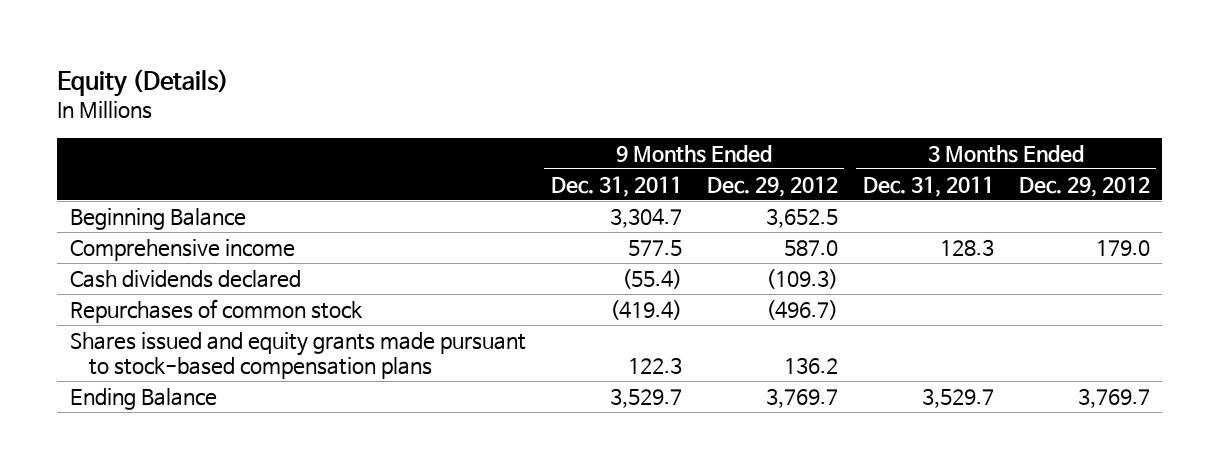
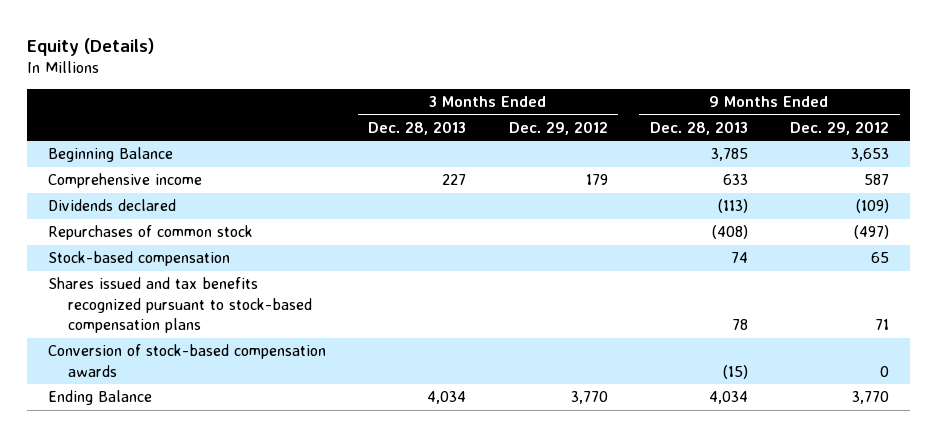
- | 9 Months Ended Dec. 31, 2011 | 9 Months Ended Dec. 29, 2012 | 3 Months Ended Dec. 31, 2011 | 3 Months Ended Dec. 29, 2012
+ | 3 Months Ended Dec. 28, 2013 | 3 Months Ended Dec. 29, 2012 | 9 Months Ended Dec. 28, 2013 | 9 Months Ended Dec. 29, 2012
- Beginning Balance | 3,304.7 | 3,652.5 | |
- Comprehensive income | 577.5 | 587.0 | 128.3 | 179.0
- Cash dividends declared | (55.4) | (109.3) | |
- Repurchases of common stock | (419.4) | (496.7) | |
- Shares issued and equity grants made pursuant to stock-based compensation plans | 122.3 | 136.2 | |
- Ending Balance | 3,529.7 | 3,769.7 | 3,529.7 | 3,769.7
+ Beginning Balance | | | 3,785 | 3,653
+ Comprehensive income | 227 | 179 | 633 | 587
+ Dividends declared | | | (113) | (109)
+ Repurchases of common stock | | | (408) | (497)
+ Stock-based compensation | | | 74 | 65
+ Shares issued and tax benefits recognized pursuant to stock-based compensation plans | | | 78 | 71
+ Conversion of stock-based compensation awards | | | (15) | 0
+ Ending Balance | 4,034 | 3,770 | 4,034 | 3,770

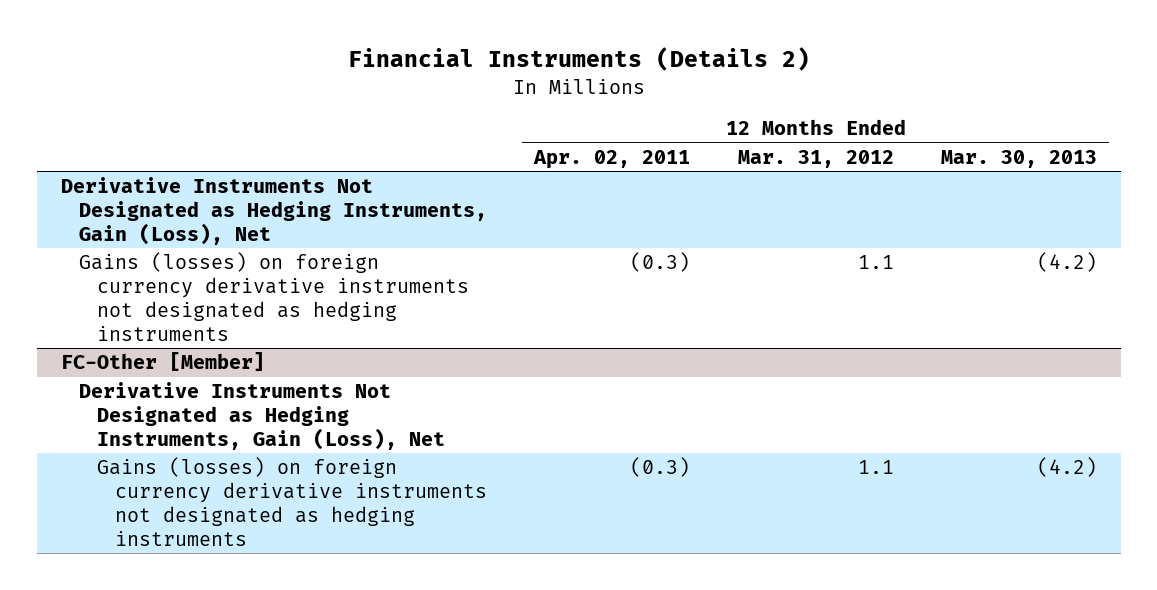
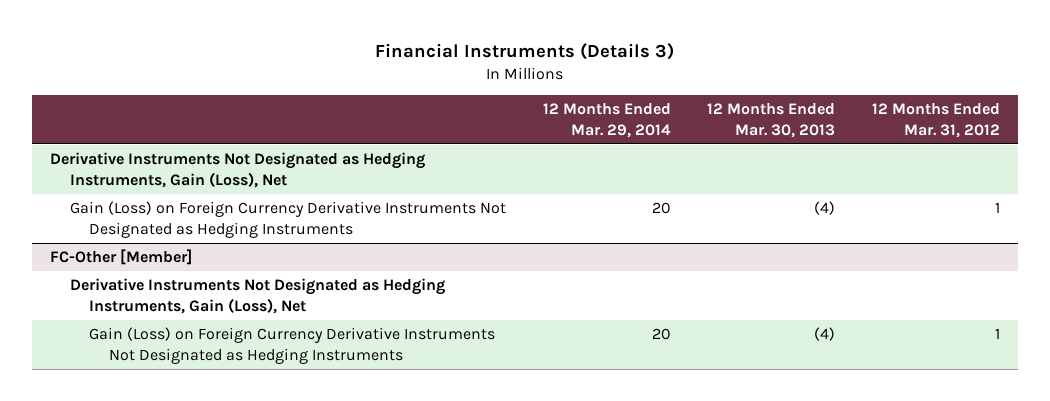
- Financial Instruments (Details 2)
+ Financial Instruments (Details 3)
- | 12 Months Ended Apr. 02, 2011 | 12 Months Ended Mar. 31, 2012 | 12 Months Ended Mar. 30, 2013
+ | 12 Months Ended Mar. 29, 2014 | 12 Months Ended Mar. 30, 2013 | 12 Months Ended Mar. 31, 2012
- Gains (losses) on foreign currency derivative instruments not designated as hedging instruments | (0.3) | 1.1 | (4.2)
+ Gain (Loss) on Foreign Currency Derivative Instruments Not Designated as Hedging Instruments | 20 | (4) | 1
@ FC-Other [Member]
- Gains (losses) on foreign currency derivative instruments not designated as hedging instruments | (0.3) | 1.1 | (4.2)
+ Gain (Loss) on Foreign Currency Derivative Instruments Not Designated as Hedging Instruments | 20 | (4) | 1

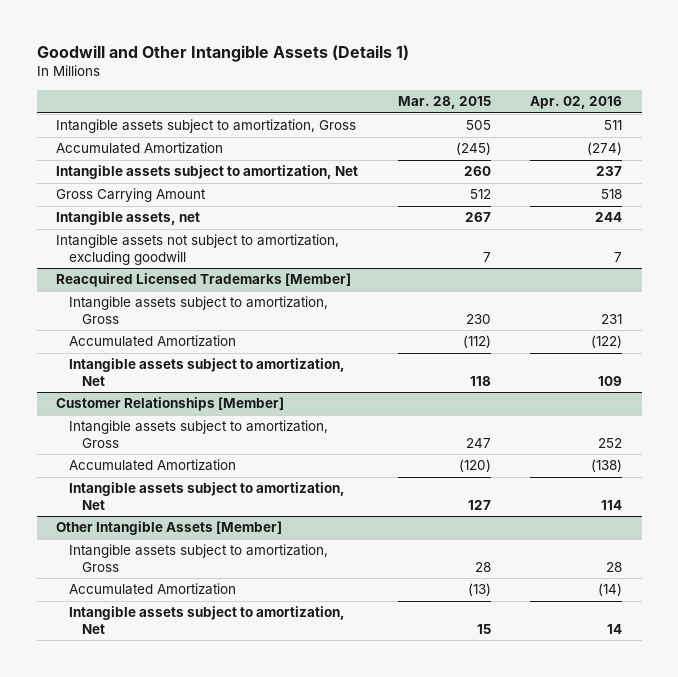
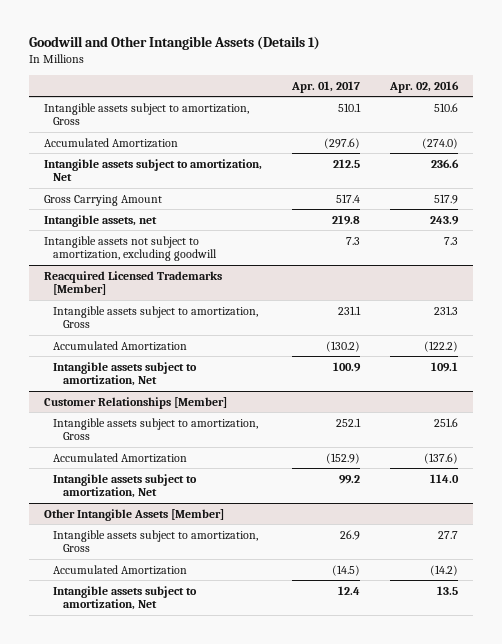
- | Mar. 28, 2015 | Apr. 02, 2016
+ | Apr. 01, 2017 | Apr. 02, 2016
- Intangible assets subject to amortization, Gross | 505 | 511
- Accumulated Amortization | (245) | (274)
- Intangible assets subject to amortization, Net | 260 | 237
- Gross Carrying Amount | 512 | 518
- Intangible assets, net | 267 | 244
- Intangible assets not subject to amortization, excluding goodwill | 7 | 7
+ Intangible assets subject to amortization, Gross | 510.1 | 510.6
+ Accumulated Amortization | (297.6) | (274.0)
+ Intangible assets subject to amortization, Net | 212.5 | 236.6
+ Gross Carrying Amount | 517.4 | 517.9
+ Intangible assets, net | 219.8 | 243.9
+ Intangible assets not subject to amortization, excluding goodwill | 7.3 | 7.3
@ Reacquired Licensed Trademarks [Member]
- Intangible assets subject to amortization, Gross | 230 | 231
- Accumulated Amortization | (112) | (122)
- Intangible assets subject to amortization, Net | 118 | 109
+ Intangible assets subject to amortization, Gross | 231.1 | 231.3
+ Accumulated Amortization | (130.2) | (122.2)
+ Intangible assets subject to amortization, Net | 100.9 | 109.1
@ Customer Relationships [Member]
- Intangible assets subject to amortization, Gross | 247 | 252
- Accumulated Amortization | (120) | (138)
- Intangible assets subject to amortization, Net | 127 | 114
+ Intangible assets subject to amortization, Gross | 252.1 | 251.6
+ Accumulated Amortization | (152.9) | (137.6)
+ Intangible assets subject to amortization, Net | 99.2 | 114.0
@ Other Intangible Assets [Member]
- Intangible assets subject to amortization, Gross | 28 | 28
- Accumulated Amortization | (13) | (14)
- Intangible assets subject to amortization, Net | 15 | 14
+ Intangible assets subject to amortization, Gross | 26.9 | 27.7
+ Accumulated Amortization | (14.5) | (14.2)
+ Intangible assets subject to amortization, Net | 12.4 | 13.5

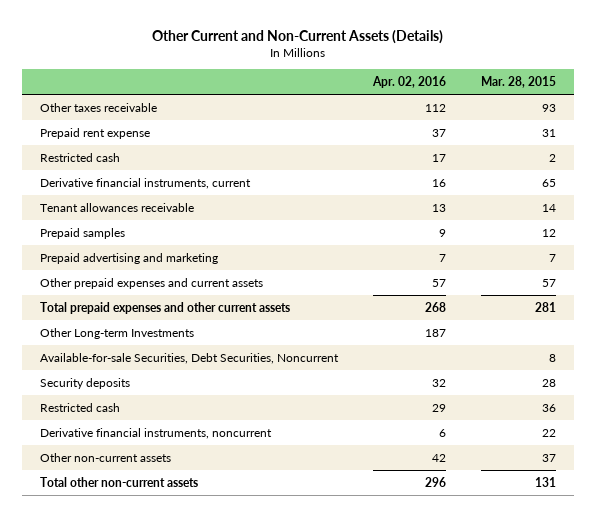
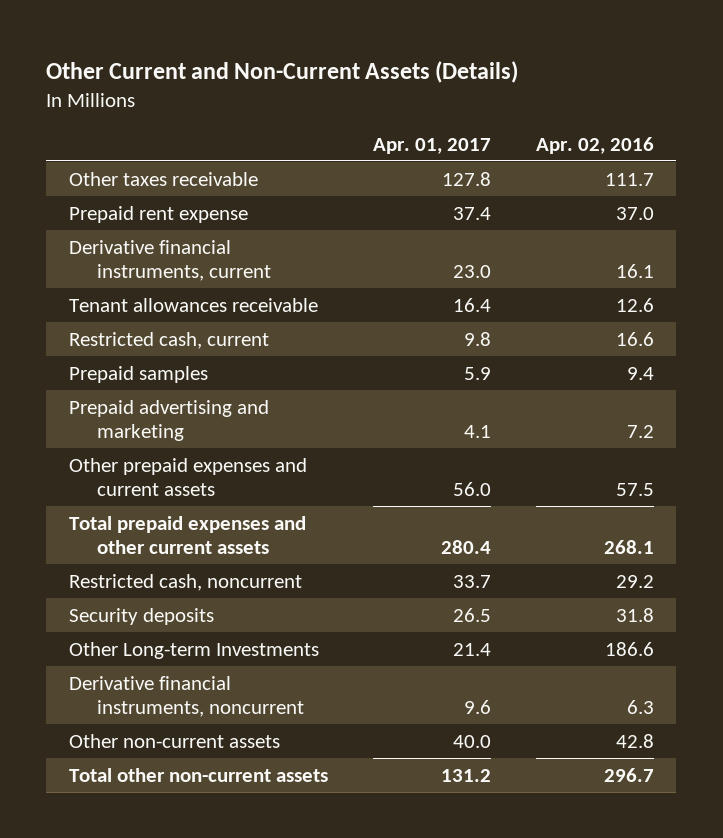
- | Apr. 02, 2016 | Mar. 28, 2015
+ | Apr. 01, 2017 | Apr. 02, 2016
- Other taxes receivable | 112 | 93
- Prepaid rent expense | 37 | 31
- Restricted cash | 17 | 2
- Derivative financial instruments, current | 16 | 65
- Tenant allowances receivable | 13 | 14
- Prepaid samples | 9 | 12
- Prepaid advertising and marketing | 7 | 7
- Other prepaid expenses and current assets | 57 | 57
- Total prepaid expenses and other current assets | 268 | 281
- Other Long-term Investments | 187 |
- Available-for-sale Securities, Debt Securities, Noncurrent | | 8
- Security deposits | 32 | 28
- Restricted cash | 29 | 36
- Derivative financial instruments, noncurrent | 6 | 22
- Other non-current assets | 42 | 37
- Total other non-current assets | 296 | 131
+ Other taxes receivable | 127.8 | 111.7
+ Prepaid rent expense | 37.4 | 37.0
+ Derivative financial instruments, current | 23.0 | 16.1
+ Tenant allowances receivable | 16.4 | 12.6
+ Restricted cash, current | 9.8 | 16.6
+ Prepaid samples | 5.9 | 9.4
+ Prepaid advertising and marketing | 4.1 | 7.2
+ Other prepaid expenses and current assets | 56.0 | 57.5
+ Total prepaid expenses and other current assets | 280.4 | 268.1
+ Restricted cash, noncurrent | 33.7 | 29.2
+ Security deposits | 26.5 | 31.8
+ Other Long-term Investments | 21.4 | 186.6
+ Derivative financial instruments, noncurrent | 9.6 | 6.3
+ Other non-current assets | 40.0 | 42.8
+ Total other non-current assets | 131.2 | 296.7

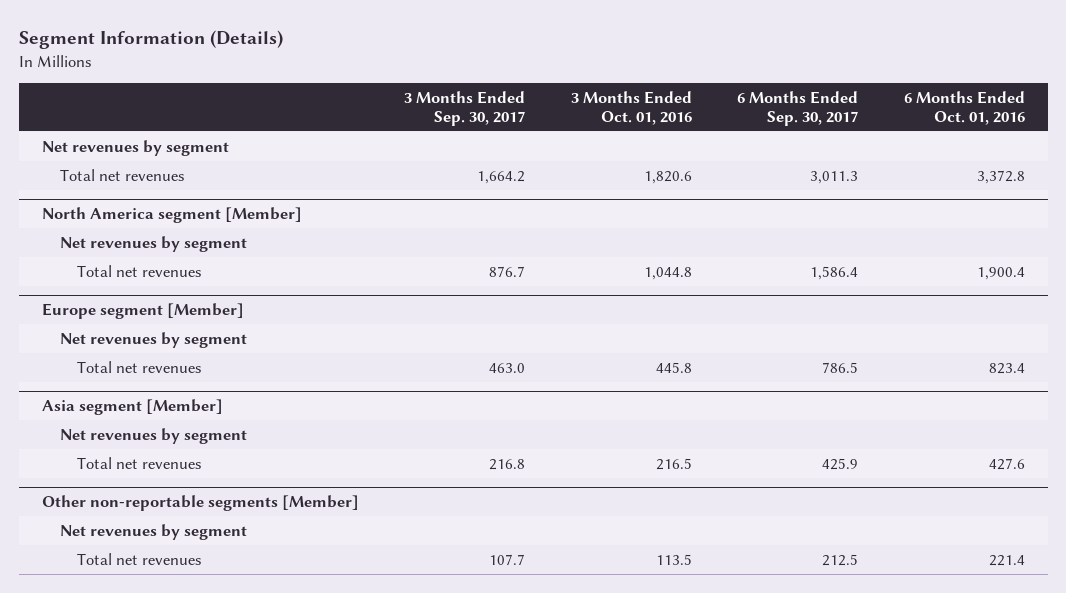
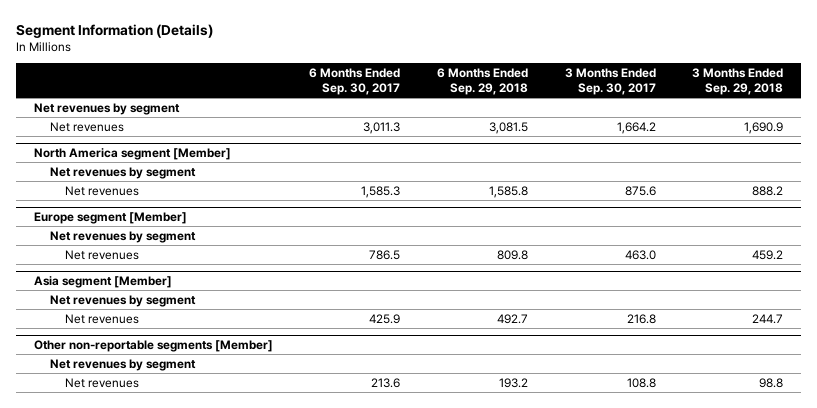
- | 3 Months Ended Sep. 30, 2017 | 3 Months Ended Oct. 01, 2016 | 6 Months Ended Sep. 30, 2017 | 6 Months Ended Oct. 01, 2016
+ | 6 Months Ended Sep. 30, 2017 | 6 Months Ended Sep. 29, 2018 | 3 Months Ended Sep. 30, 2017 | 3 Months Ended Sep. 29, 2018
- Total net revenues | 1,664.2 | 1,820.6 | 3,011.3 | 3,372.8
+ Net revenues | 3,011.3 | 3,081.5 | 1,664.2 | 1,690.9
@ North America segment [Member]
- Total net revenues | 876.7 | 1,044.8 | 1,586.4 | 1,900.4
+ Net revenues | 1,585.3 | 1,585.8 | 875.6 | 888.2
@ Europe segment [Member]
- Total net revenues | 463.0 | 445.8 | 786.5 | 823.4
+ Net revenues | 786.5 | 809.8 | 463.0 | 459.2
@ Asia segment [Member]
- Total net revenues | 216.8 | 216.5 | 425.9 | 427.6
+ Net revenues | 425.9 | 492.7 | 216.8 | 244.7
@ Other non-reportable segments [Member]
- Total net revenues | 107.7 | 113.5 | 212.5 | 221.4
+ Net revenues | 213.6 | 193.2 | 108.8 | 98.8

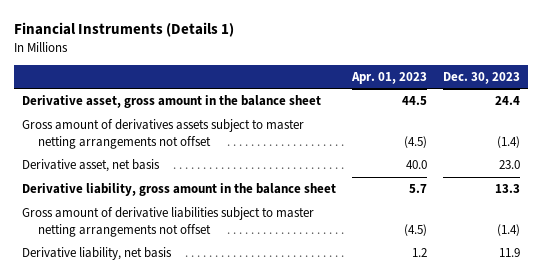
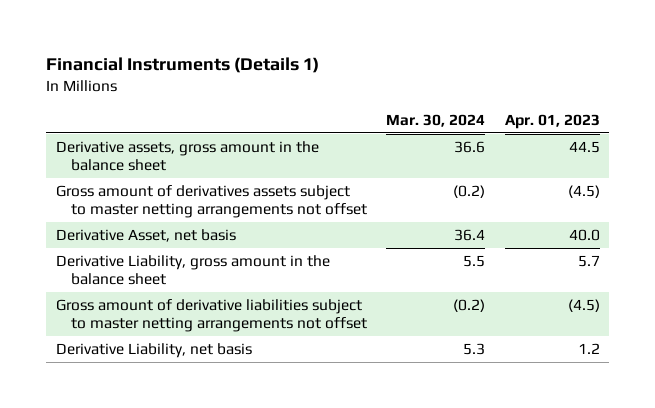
- | Apr. 01, 2023 | Dec. 30, 2023
+ | Mar. 30, 2024 | Apr. 01, 2023
- Derivative asset, gross amount in the balance sheet | 44.5 | 24.4
+ Derivative assets, gross amount in the balance sheet | 36.6 | 44.5
- Derivative asset, net basis | 40.0 | 23.0
- Derivative liability, gross amount in the balance sheet | 5.7 | 13.3
+ Derivative Asset, net basis | 36.4 | 40.0
+ Derivative Liability, gross amount in the balance sheet | 5.5 | 5.7
- Derivative liability, net basis | 1.2 | 11.9
+ Derivative Liability, net basis | 5.3 | 1.2

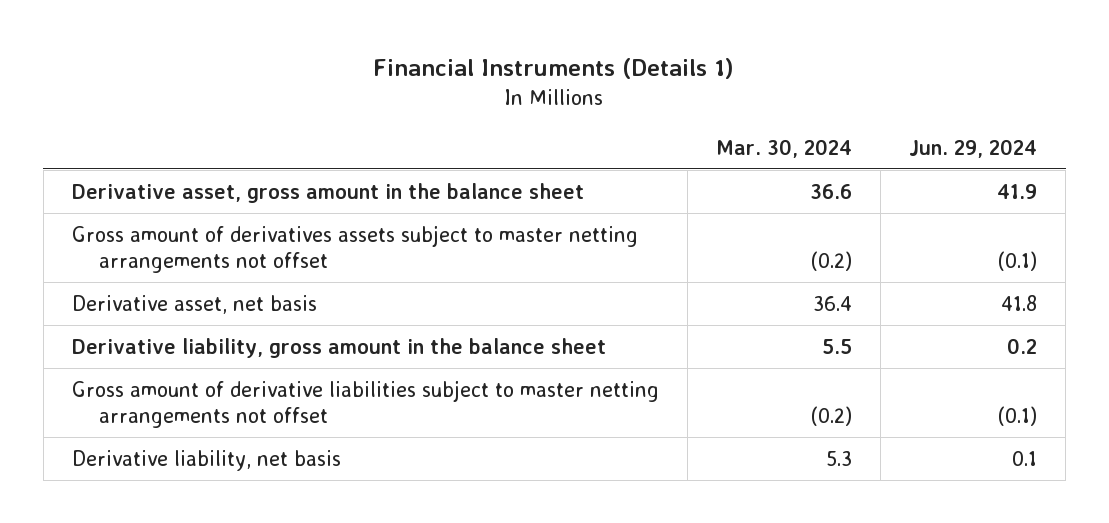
- | Mar. 30, 2024 | Apr. 01, 2023
+ | Mar. 30, 2024 | Jun. 29, 2024
- Derivative assets, gross amount in the balance sheet | 36.6 | 44.5
+ Derivative asset, gross amount in the balance sheet | 36.6 | 41.9
- Derivative Asset, net basis | 36.4 | 40.0
- Derivative Liability, gross amount in the balance sheet | 5.5 | 5.7
+ Derivative asset, net basis | 36.4 | 41.8
+ Derivative liability, gross amount in the balance sheet | 5.5 | 0.2
- Derivative Liability, net basis | 5.3 | 1.2
+ Derivative liability, net basis | 5.3 | 0.1

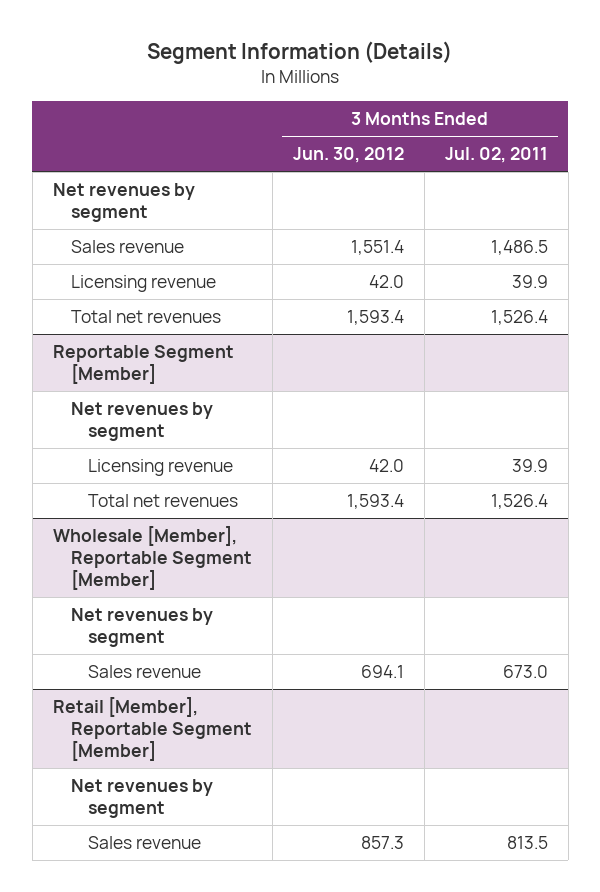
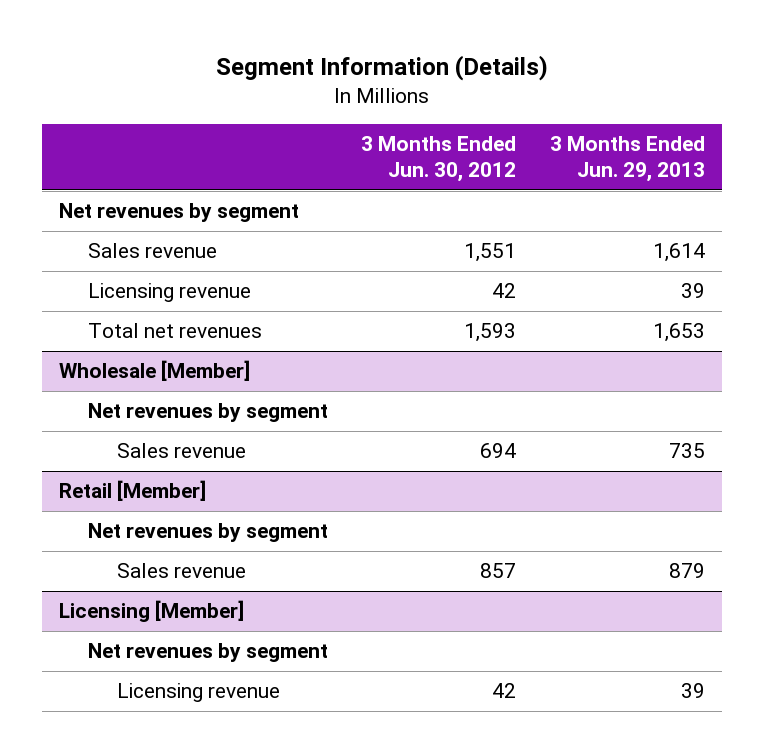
- | 3 Months Ended Jun. 30, 2012 | 3 Months Ended Jul. 02, 2011
+ | 3 Months Ended Jun. 30, 2012 | 3 Months Ended Jun. 29, 2013
- Sales revenue | 1,551.4 | 1,486.5
- Licensing revenue | 42.0 | 39.9
- Total net revenues | 1,593.4 | 1,526.4
- Reportable Segment [Member]
+ Sales revenue | 1,551 | 1,614
+ Licensing revenue | 42 | 39
+ Total net revenues | 1,593 | 1,653
+ Wholesale [Member]
- Licensing revenue | 42.0 | 39.9
- Total net revenues | 1,593.4 | 1,526.4
- Wholesale [Member], Reportable Segment [Member]
+ Sales revenue | 694 | 735
+ Retail [Member]
- Sales revenue | 694.1 | 673.0
- Retail [Member], Reportable Segment [Member]
+ Sales revenue | 857 | 879
+ Licensing [Member]
- Sales revenue | 857.3 | 813.5
+ Licensing revenue | 42 | 39

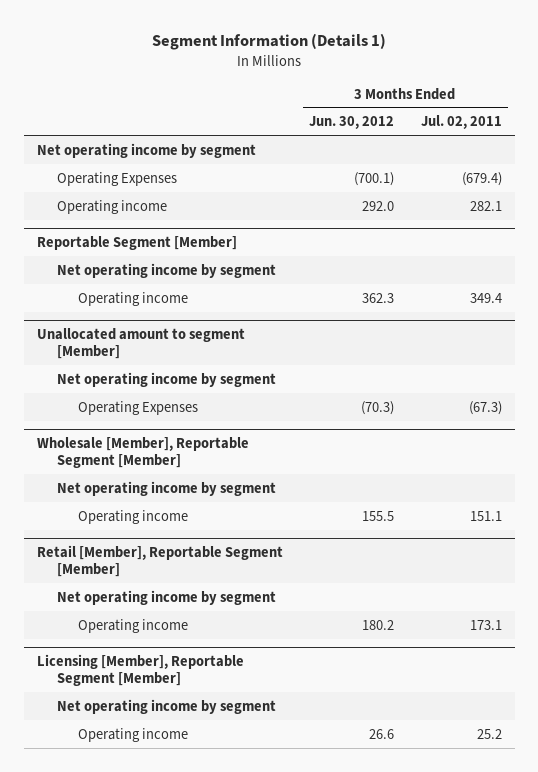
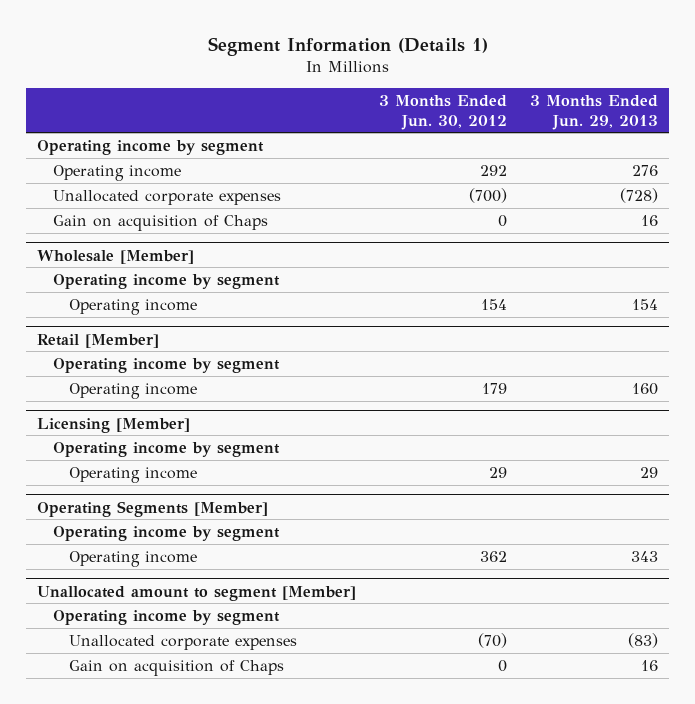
- | 3 Months Ended Jun. 30, 2012 | 3 Months Ended Jul. 02, 2011
+ | 3 Months Ended Jun. 30, 2012 | 3 Months Ended Jun. 29, 2013
- Net operating income by segment
- Operating Expenses | (700.1) | (679.4)
- Operating income | 292.0 | 282.1
- Reportable Segment [Member]
- Net operating income by segment
- Operating income | 362.3 | 349.4
+ Operating income by segment
+ Operating income | 292 | 276
+ Unallocated corporate expenses | (700) | (728)
+ Gain on acquisition of Chaps | 0 | 16
+ Wholesale [Member]
+ Operating income by segment
+ Operating income | 154 | 154
+ Retail [Member]
+ Operating income by segment
+ Operating income | 179 | 160
+ Licensing [Member]
+ Operating income by segment
+ Operating income | 29 | 29
+ Operating Segments [Member]
+ Operating income by segment
+ Operating income | 362 | 343
@ Unallocated amount to segment [Member]
- Net operating income by segment
- Operating Expenses | (70.3) | (67.3)
- Wholesale [Member], Reportable Segment [Member]
- Net operating income by segment
- Operating income | 155.5 | 151.1
- Retail [Member], Reportable Segment [Member]
- Net operating income by segment
- Operating income | 180.2 | 173.1
- Licensing [Member], Reportable Segment [Member]
- Net operating income by segment
- Operating income | 26.6 | 25.2
@ Unallocated amount to segment [Member]
+ Operating income by segment
+ Unallocated corporate expenses | (70) | (83)
+ Gain on acquisition of Chaps | 0 | 16

